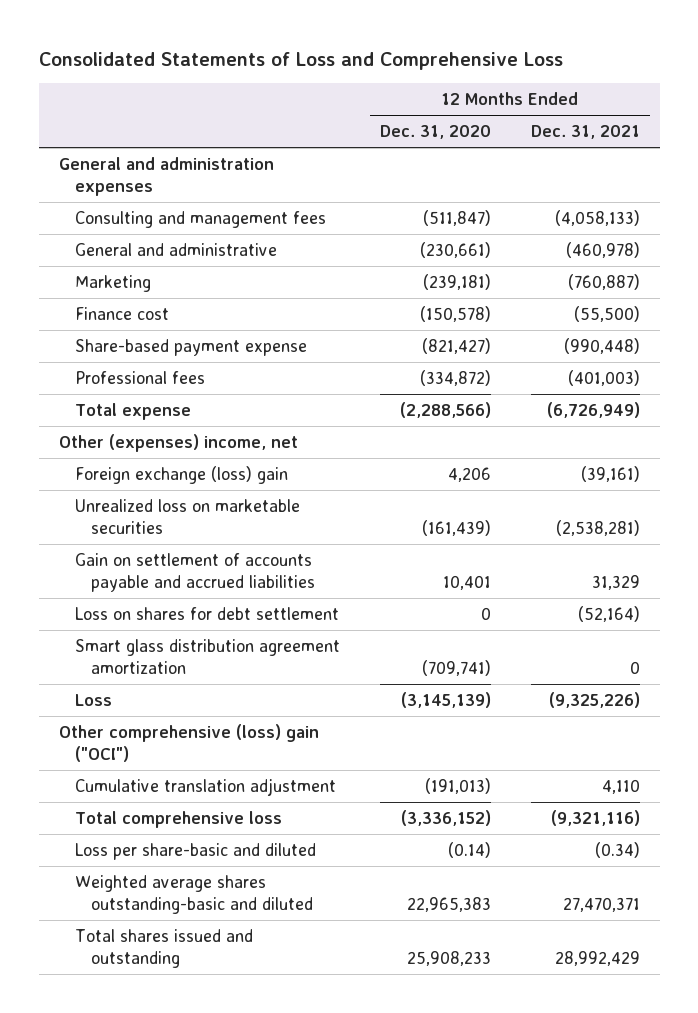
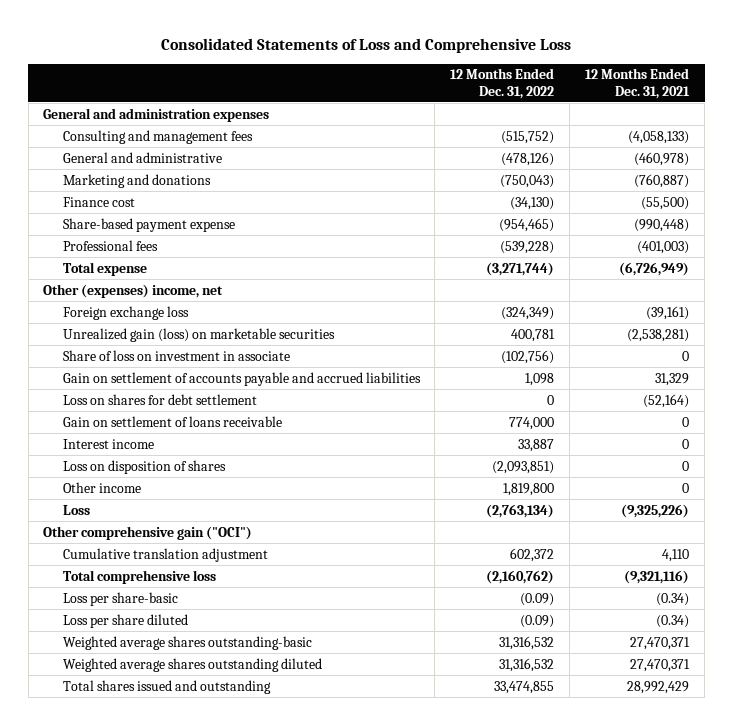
- | 12 Months Ended Dec. 31, 2020 | 12 Months Ended Dec. 31, 2021
+ | 12 Months Ended Dec. 31, 2022 | 12 Months Ended Dec. 31, 2021
- Marketing | (239,181) | (760,887)
+ Marketing and donations | (750,043) | (760,887)
- Foreign exchange (loss) gain | 4,206 | (39,161)
- Unrealized loss on marketable securities | (161,439) | (2,538,281)
+ Foreign exchange loss | (324,349) | (39,161)
+ Unrealized gain (loss) on marketable securities | 400,781 | (2,538,281)
+ Share of loss on investment in associate | (102,756) | 0
- Smart glass distribution agreement amortization | (709,741) | 0
+ Gain on settlement of loans receivable | 774,000 | 0
+ Interest income | 33,887 | 0
+ Loss on disposition of shares | (2,093,851) | 0
+ Other income | 1,819,800 | 0
- Other comprehensive (loss) gain ("OCI")
+ Other comprehensive gain ("OCI")
- Loss per share-basic and diluted | (0.14) | (0.34)
- Weighted average shares outstanding-basic and diluted | 22,965,383 | 27,470,371
+ Loss per share-basic | (0.09) | (0.34)
+ Loss per share diluted | (0.09) | (0.34)
+ Weighted average shares outstanding-basic | 31,316,532 | 27,470,371
+ Weighted average shares outstanding diluted | 31,316,532 | 27,470,371

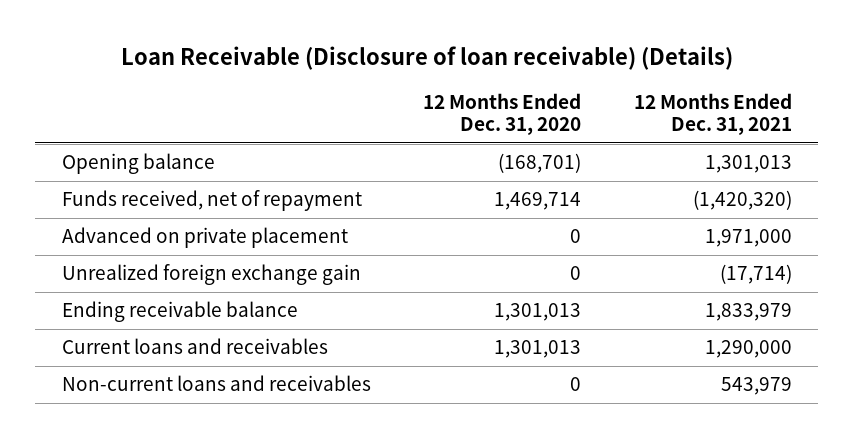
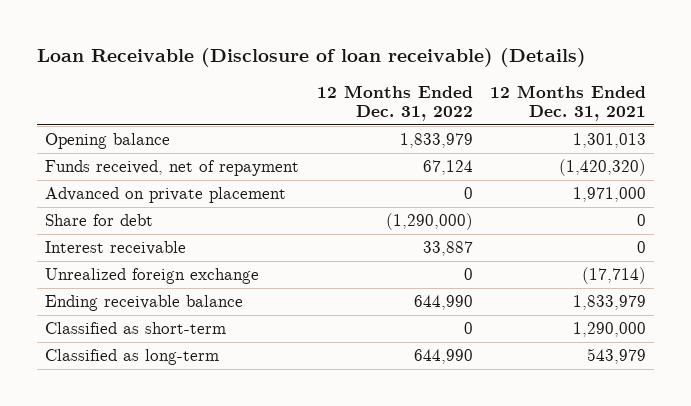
- | 12 Months Ended Dec. 31, 2020 | 12 Months Ended Dec. 31, 2021
+ | 12 Months Ended Dec. 31, 2022 | 12 Months Ended Dec. 31, 2021
- Unrealized foreign exchange gain | 0 | (17,714)
+ Share for debt | (1,290,000) | 0
+ Interest receivable | 33,887 | 0
+ Unrealized foreign exchange | 0 | (17,714)
- Current loans and receivables | 1,301,013 | 1,290,000
- Non-current loans and receivables | 0 | 543,979
+ Classified as short-term | 0 | 1,290,000
+ Classified as long-term | 644,990 | 543,979

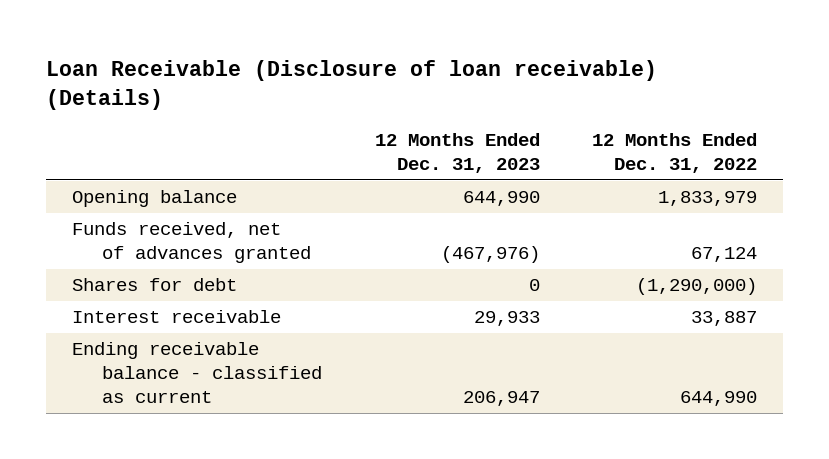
- | 12 Months Ended Dec. 31, 2022 | 12 Months Ended Dec. 31, 2021
+ | 12 Months Ended Dec. 31, 2023 | 12 Months Ended Dec. 31, 2022
- Funds received, net of repayment | 67,124 | (1,420,320)
- Advanced on private placement | 0 | 1,971,000
- Share for debt | (1,290,000) | 0
+ Funds received, net of advances granted | (467,976) | 67,124
+ Shares for debt | 0 | (1,290,000)
- Unrealized foreign exchange | 0 | (17,714)
- Ending receivable balance | 644,990 | 1,833,979
- Classified as short-term | 0 | 1,290,000
- Classified as long-term | 644,990 | 543,979
+ Ending receivable balance - classified as current | 206,947 | 644,990

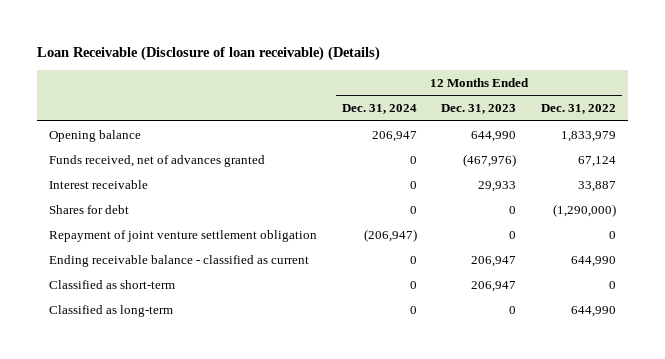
- | 12 Months Ended Dec. 31, 2023 | 12 Months Ended Dec. 31, 2022
+ | 12 Months Ended Dec. 31, 2024 | 12 Months Ended Dec. 31, 2023 | 12 Months Ended Dec. 31, 2022
moved down: Shares for debt | 0 | 0 | (1,290,000)
+ Repayment of joint venture settlement obligation | (206,947) | 0 | 0
+ Classified as short-term | 0 | 206,947 | 0
+ Classified as long-term | 0 | 0 | 644,990

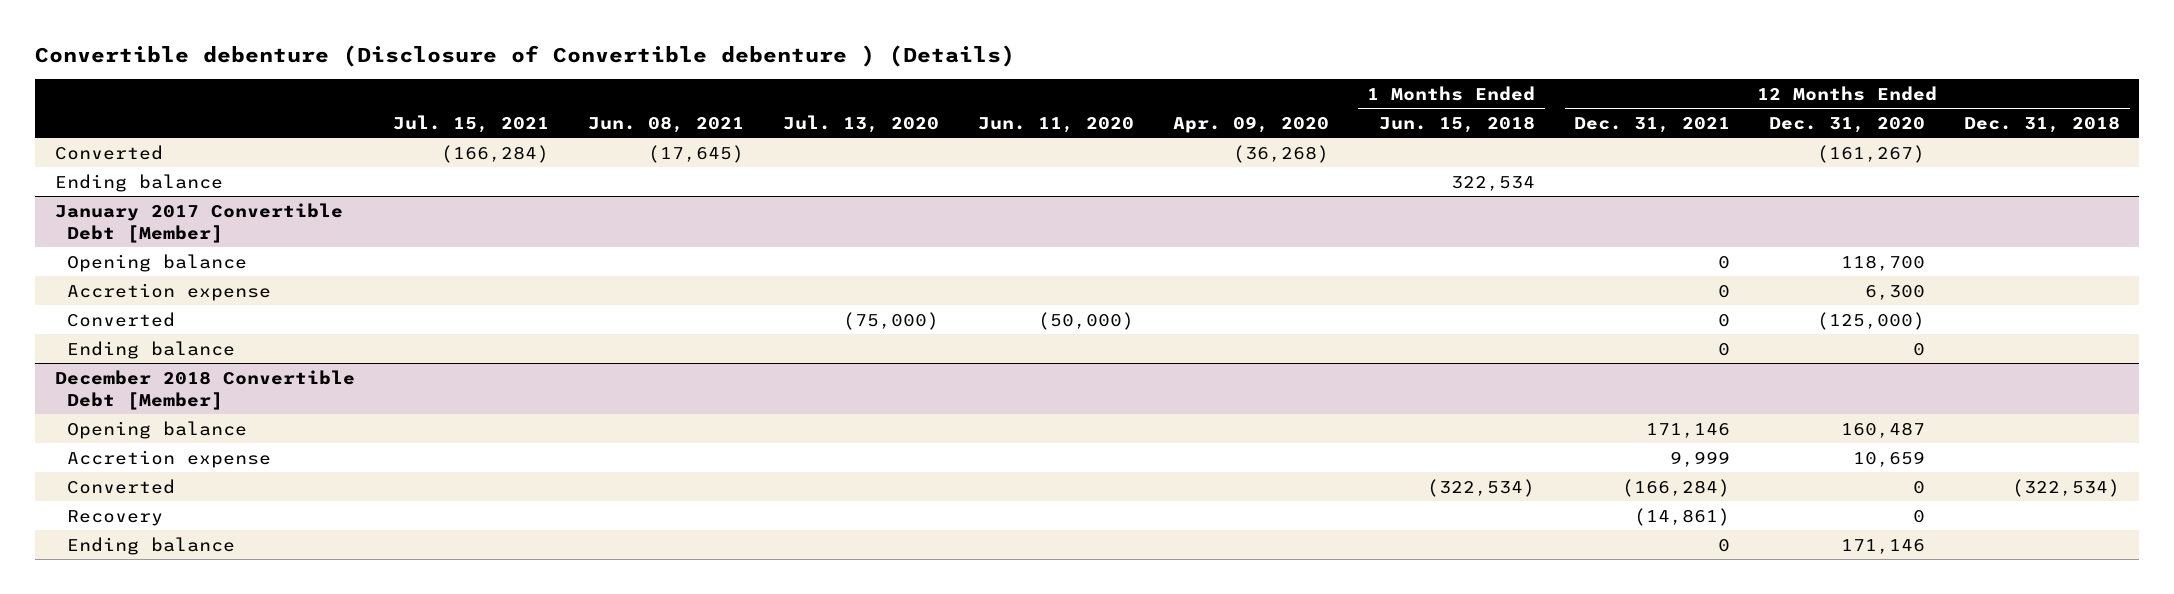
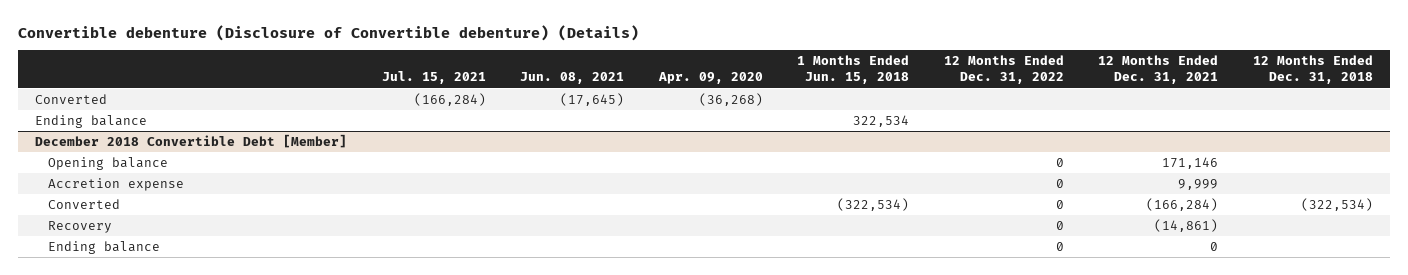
- Convertible debenture (Disclosure of Convertible debenture ) (Details)
+ Convertible debenture (Disclosure of Convertible debenture) (Details)
- | Jul. 15, 2021 | Jun. 08, 2021 | Jul. 13, 2020 | Jun. 11, 2020 | Apr. 09, 2020 | 1 Months Ended Jun. 15, 2018 | 12 Months Ended Dec. 31, 2021 | 12 Months Ended Dec. 31, 2020 | 12 Months Ended Dec. 31, 2018
+ | Jul. 15, 2021 | Jun. 08, 2021 | Apr. 09, 2020 | 1 Months Ended Jun. 15, 2018 | 12 Months Ended Dec. 31, 2022 | 12 Months Ended Dec. 31, 2021 | 12 Months Ended Dec. 31, 2018
- January 2017 Convertible Debt [Member]
- Opening balance | | | | | | | 0 | 118,700 |
- Accretion expense | | | | | | | 0 | 6,300 |
- Converted | | | (75,000) | (50,000) | | | 0 | (125,000) |
- Ending balance | | | | | | | 0 | 0 |

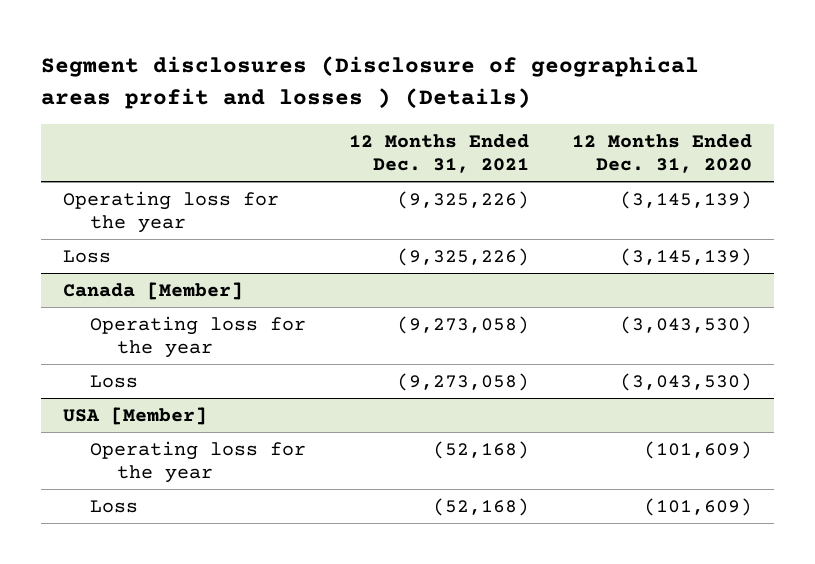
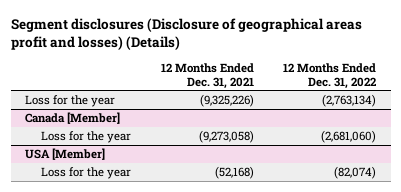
- Segment disclosures (Disclosure of geographical areas profit and losses ) (Details)
+ Segment disclosures (Disclosure of geographical areas profit and losses) (Details)
- | 12 Months Ended Dec. 31, 2021 | 12 Months Ended Dec. 31, 2020
+ | 12 Months Ended Dec. 31, 2021 | 12 Months Ended Dec. 31, 2022
- Operating loss for the year | (9,325,226) | (3,145,139)
- Loss | (9,325,226) | (3,145,139)
+ Loss for the year | (9,325,226) | (2,763,134)
@ Canada [Member]
- Operating loss for the year | (9,273,058) | (3,043,530)
- Loss | (9,273,058) | (3,043,530)
+ Loss for the year | (9,273,058) | (2,681,060)
@ USA [Member]
- Operating loss for the year | (52,168) | (101,609)
- Loss | (52,168) | (101,609)
+ Loss for the year | (52,168) | (82,074)

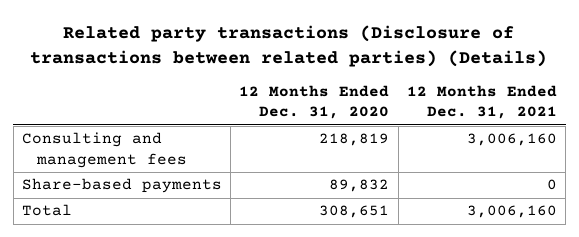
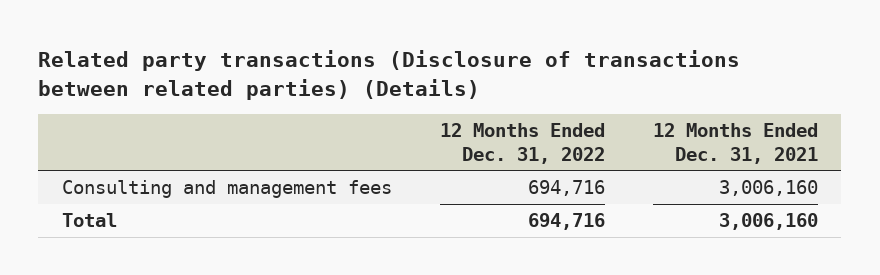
- | 12 Months Ended Dec. 31, 2020 | 12 Months Ended Dec. 31, 2021
+ | 12 Months Ended Dec. 31, 2022 | 12 Months Ended Dec. 31, 2021
- Share-based payments | 89,832 | 0

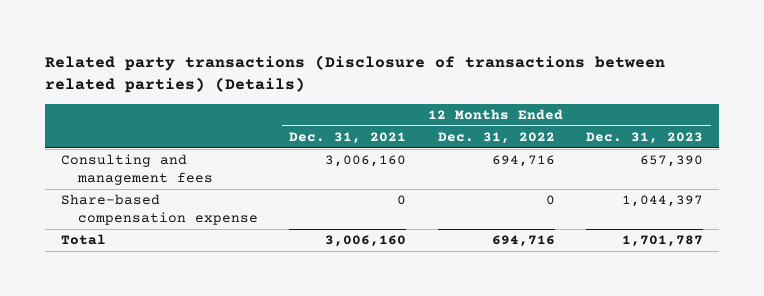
- | 12 Months Ended Dec. 31, 2022 | 12 Months Ended Dec. 31, 2021
+ | 12 Months Ended Dec. 31, 2021 | 12 Months Ended Dec. 31, 2022 | 12 Months Ended Dec. 31, 2023
+ Share-based compensation expense | 0 | 0 | 1,044,397

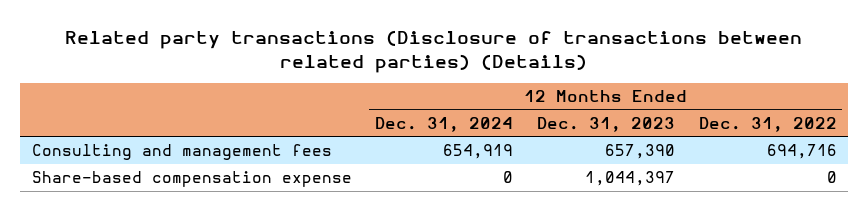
- | 12 Months Ended Dec. 31, 2021 | 12 Months Ended Dec. 31, 2022 | 12 Months Ended Dec. 31, 2023
+ | 12 Months Ended Dec. 31, 2024 | 12 Months Ended Dec. 31, 2023 | 12 Months Ended Dec. 31, 2022
- Total | 3,006,160 | 694,716 | 1,701,787

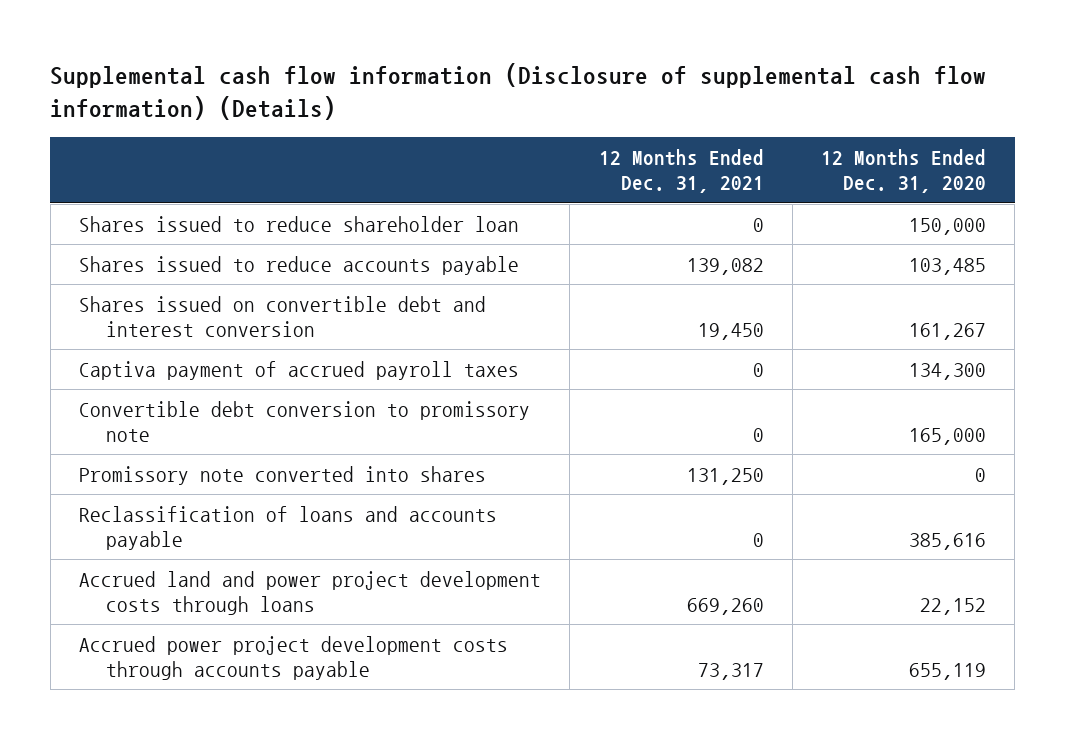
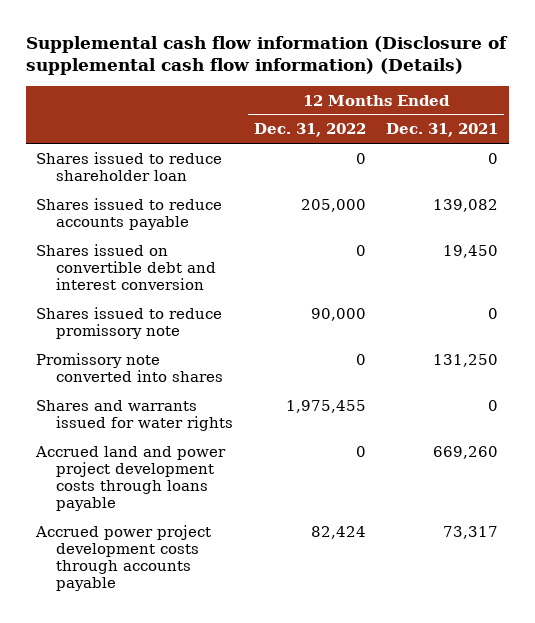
- | 12 Months Ended Dec. 31, 2021 | 12 Months Ended Dec. 31, 2020
+ | 12 Months Ended Dec. 31, 2022 | 12 Months Ended Dec. 31, 2021
- Captiva payment of accrued payroll taxes | 0 | 134,300
- Convertible debt conversion to promissory note | 0 | 165,000
+ Shares issued to reduce promissory note | 90,000 | 0
- Reclassification of loans and accounts payable | 0 | 385,616
- Accrued land and power project development costs through loans | 669,260 | 22,152
+ Shares and warrants issued for water rights | 1,975,455 | 0
+ Accrued land and power project development costs through loans payable | 0 | 669,260

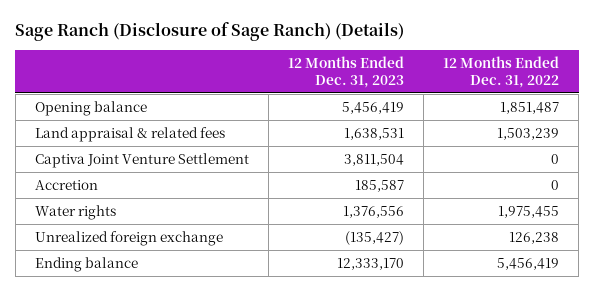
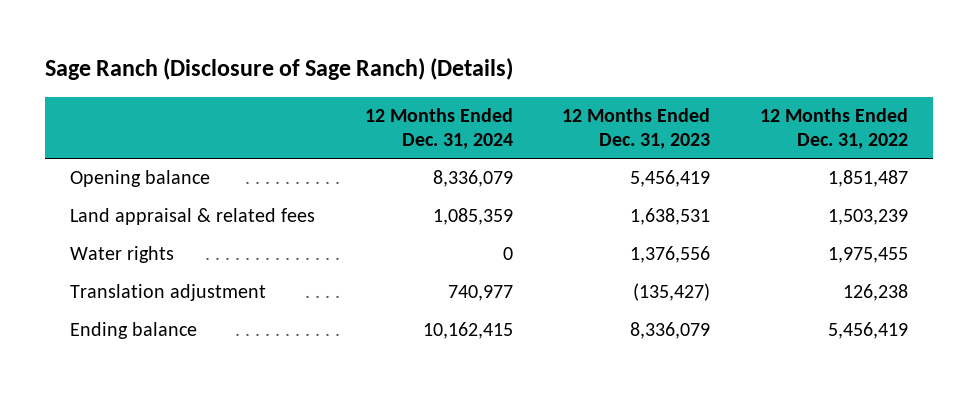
- | 12 Months Ended Dec. 31, 2023 | 12 Months Ended Dec. 31, 2022
+ | 12 Months Ended Dec. 31, 2024 | 12 Months Ended Dec. 31, 2023 | 12 Months Ended Dec. 31, 2022
- Captiva Joint Venture Settlement | 3,811,504 | 0
- Accretion | 185,587 | 0
- Unrealized foreign exchange | (135,427) | 126,238
- Ending balance | 12,333,170 | 5,456,419
+ Translation adjustment | 740,977 | (135,427) | 126,238
+ Ending balance | 10,162,415 | 8,336,079 | 5,456,419

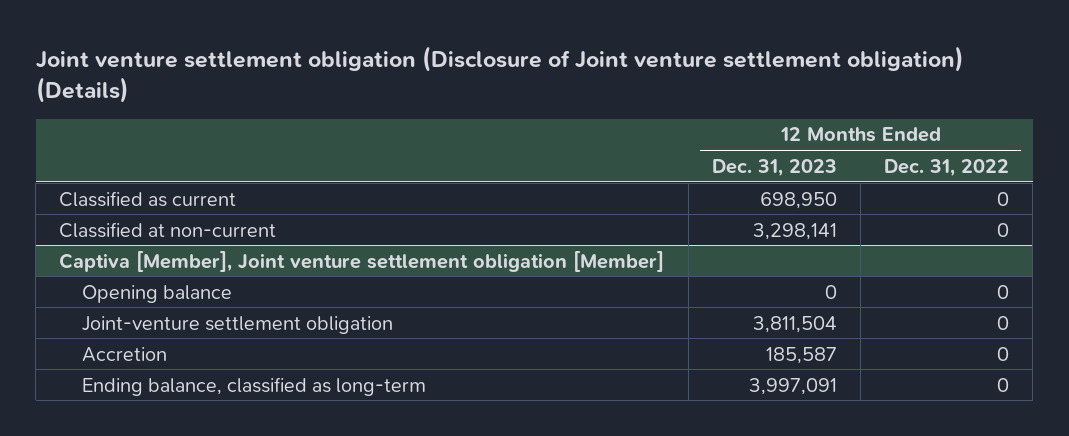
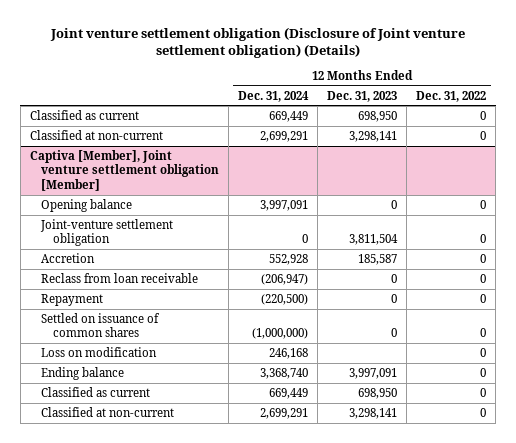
- | 12 Months Ended Dec. 31, 2023 | 12 Months Ended Dec. 31, 2022
+ | 12 Months Ended Dec. 31, 2024 | 12 Months Ended Dec. 31, 2023 | 12 Months Ended Dec. 31, 2022
@ Captiva [Member], Joint venture settlement obligation [Member]
- Ending balance, classified as long-term | 3,997,091 | 0
+ Reclass from loan receivable | (206,947) | 0 | 0
+ Repayment | (220,500) | 0 | 0
+ Settled on issuance of common shares | (1,000,000) | 0 | 0
+ Loss on modification | 246,168 | | 0
+ Ending balance | 3,368,740 | 3,997,091 | 0
+ Classified as current | 669,449 | 698,950 | 0
+ Classified at non-current | 2,699,291 | 3,298,141 | 0

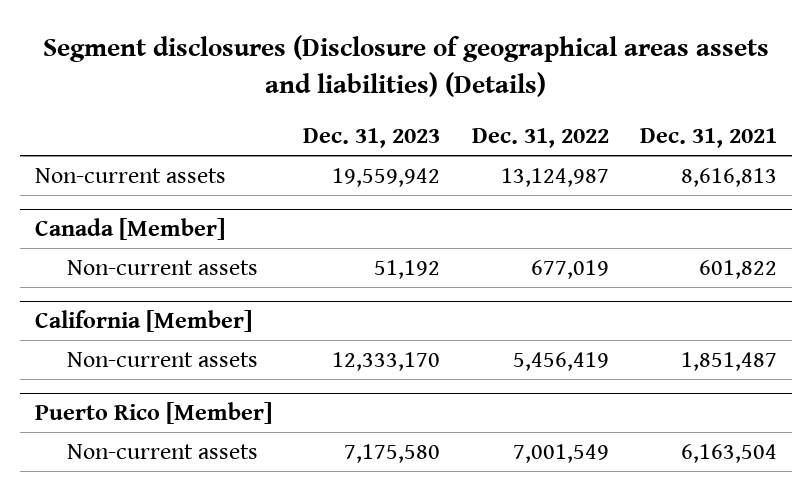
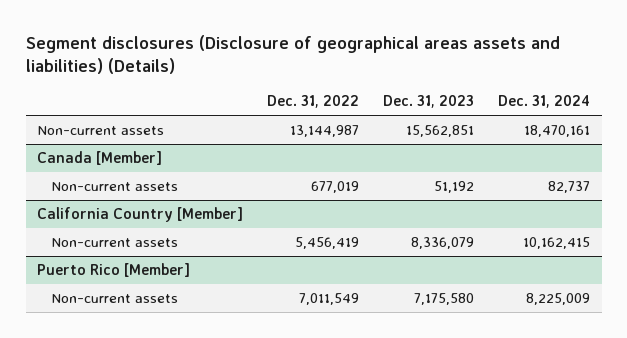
- | Dec. 31, 2023 | Dec. 31, 2022 | Dec. 31, 2021
+ | Dec. 31, 2022 | Dec. 31, 2023 | Dec. 31, 2024
- Non-current assets | 19,559,942 | 13,124,987 | 8,616,813
+ Non-current assets | 13,144,987 | 15,562,851 | 18,470,161
- California [Member]
- Non-current assets | 12,333,170 | 5,456,419 | 1,851,487
+ California Country [Member]
+ Non-current assets | 5,456,419 | 8,336,079 | 10,162,415
@ Puerto Rico [Member]
- Non-current assets | 7,175,580 | 7,001,549 | 6,163,504
+ Non-current assets | 7,011,549 | 7,175,580 | 8,225,009

